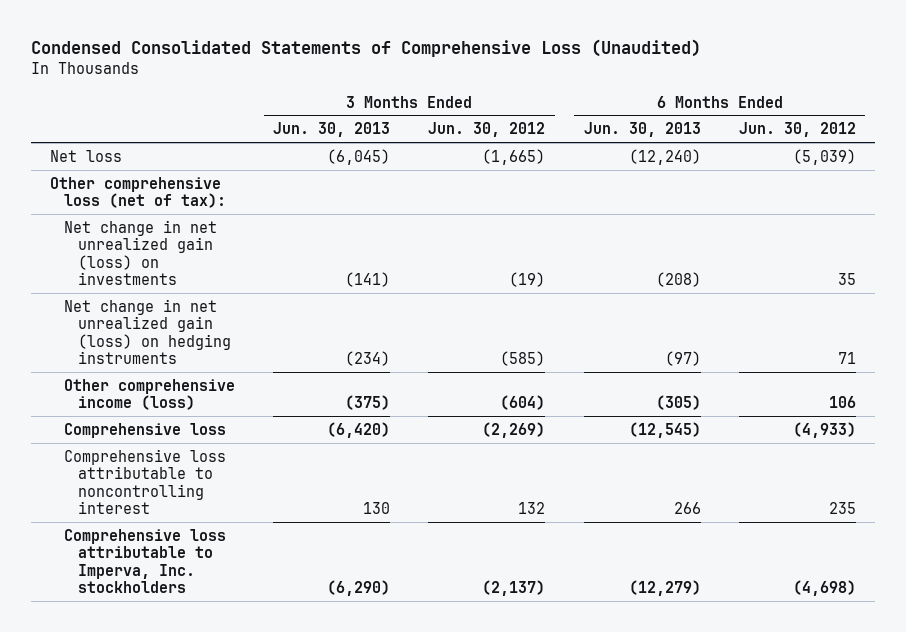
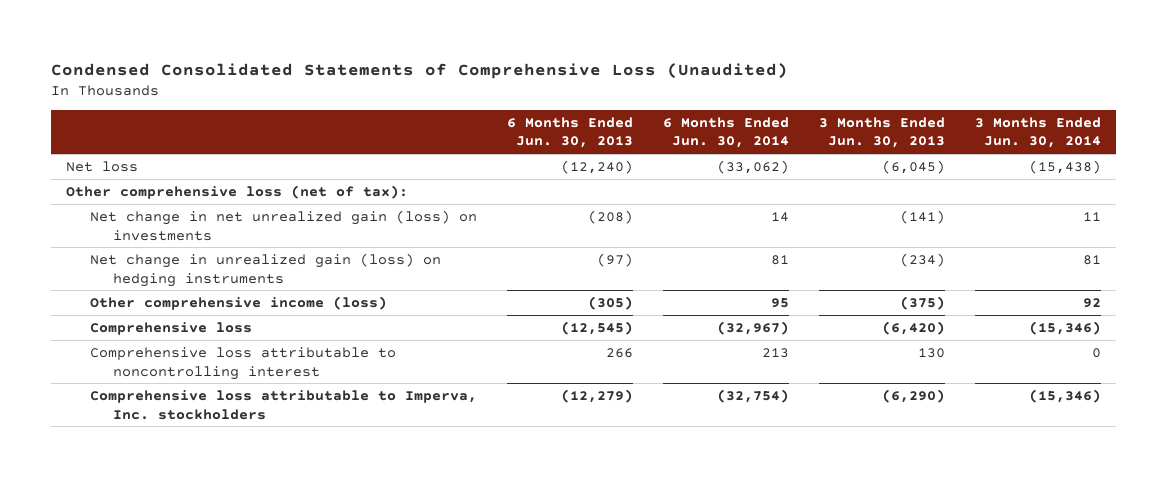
- | 3 Months Ended Jun. 30, 2013 | 3 Months Ended Jun. 30, 2012 | 6 Months Ended Jun. 30, 2013 | 6 Months Ended Jun. 30, 2012
+ | 6 Months Ended Jun. 30, 2013 | 6 Months Ended Jun. 30, 2014 | 3 Months Ended Jun. 30, 2013 | 3 Months Ended Jun. 30, 2014
- Net change in net unrealized gain (loss) on hedging instruments | (234) | (585) | (97) | 71
+ Net change in unrealized gain (loss) on hedging instruments | (97) | 81 | (234) | 81

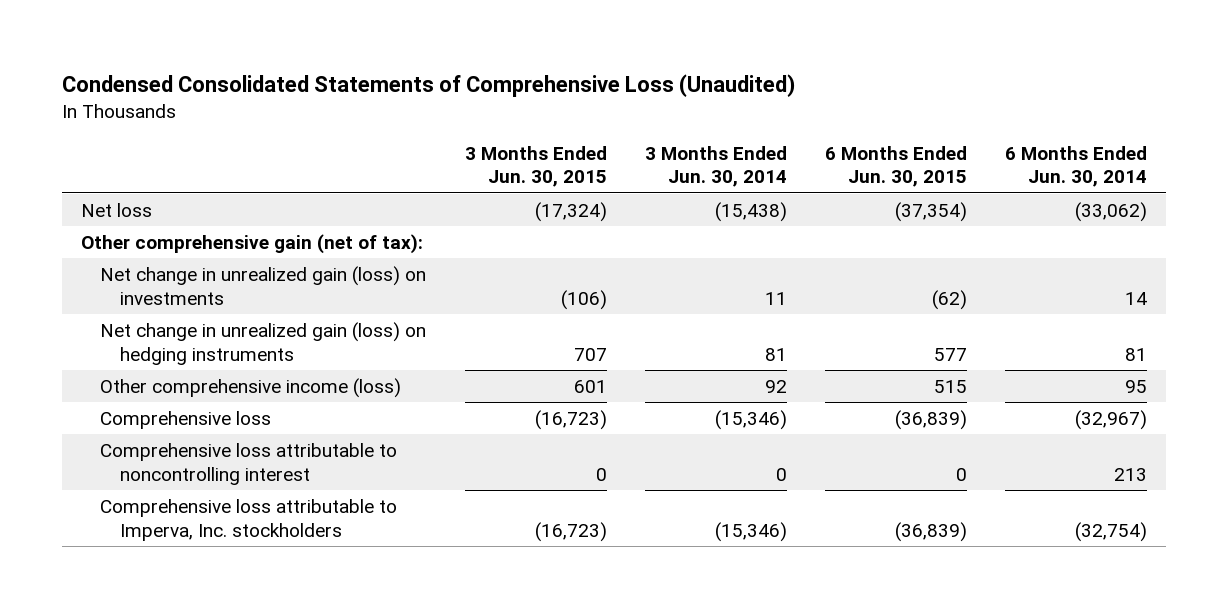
- | 6 Months Ended Jun. 30, 2013 | 6 Months Ended Jun. 30, 2014 | 3 Months Ended Jun. 30, 2013 | 3 Months Ended Jun. 30, 2014
+ | 3 Months Ended Jun. 30, 2015 | 3 Months Ended Jun. 30, 2014 | 6 Months Ended Jun. 30, 2015 | 6 Months Ended Jun. 30, 2014
- Other comprehensive loss (net of tax):
- Net change in net unrealized gain (loss) on investments | (208) | 14 | (141) | 11
+ Other comprehensive gain (net of tax):
+ Net change in unrealized gain (loss) on investments | (106) | 11 | (62) | 14

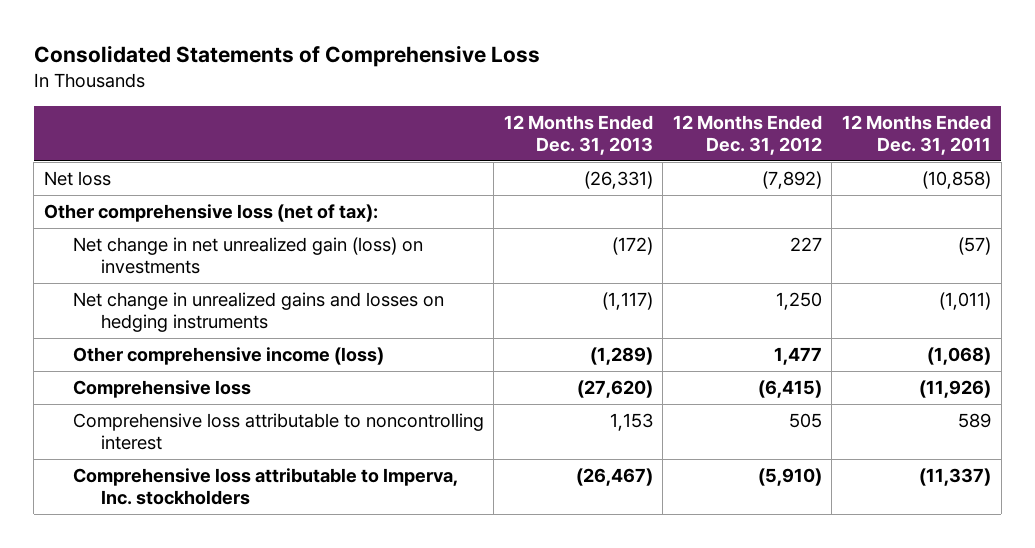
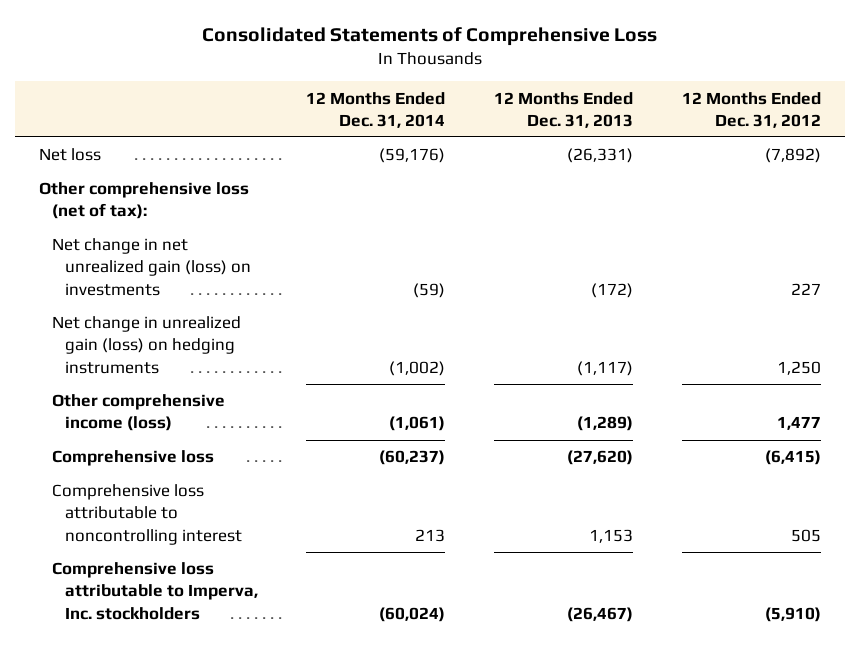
- | 12 Months Ended Dec. 31, 2013 | 12 Months Ended Dec. 31, 2012 | 12 Months Ended Dec. 31, 2011
+ | 12 Months Ended Dec. 31, 2014 | 12 Months Ended Dec. 31, 2013 | 12 Months Ended Dec. 31, 2012
- Net change in unrealized gains and losses on hedging instruments | (1,117) | 1,250 | (1,011)
+ Net change in unrealized gain (loss) on hedging instruments | (1,002) | (1,117) | 1,250

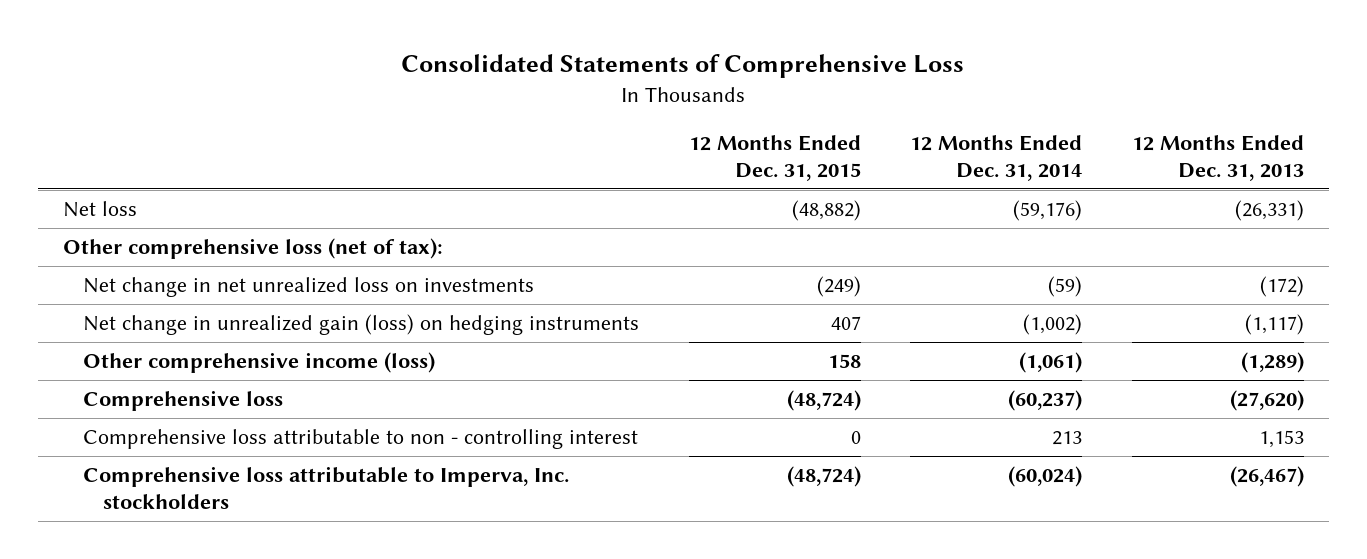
- | 12 Months Ended Dec. 31, 2014 | 12 Months Ended Dec. 31, 2013 | 12 Months Ended Dec. 31, 2012
+ | 12 Months Ended Dec. 31, 2015 | 12 Months Ended Dec. 31, 2014 | 12 Months Ended Dec. 31, 2013
- Net change in net unrealized gain (loss) on investments | (59) | (172) | 227
+ Net change in net unrealized loss on investments | (249) | (59) | (172)
- Comprehensive loss attributable to noncontrolling interest | 213 | 1,153 | 505
+ Comprehensive loss attributable to non - controlling interest | 0 | 213 | 1,153

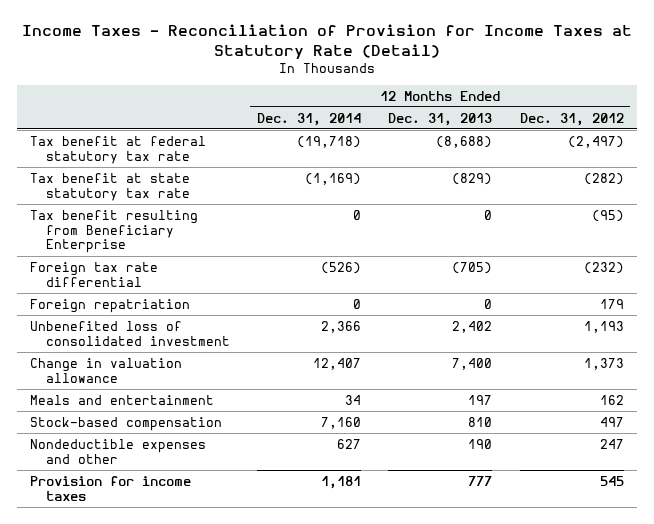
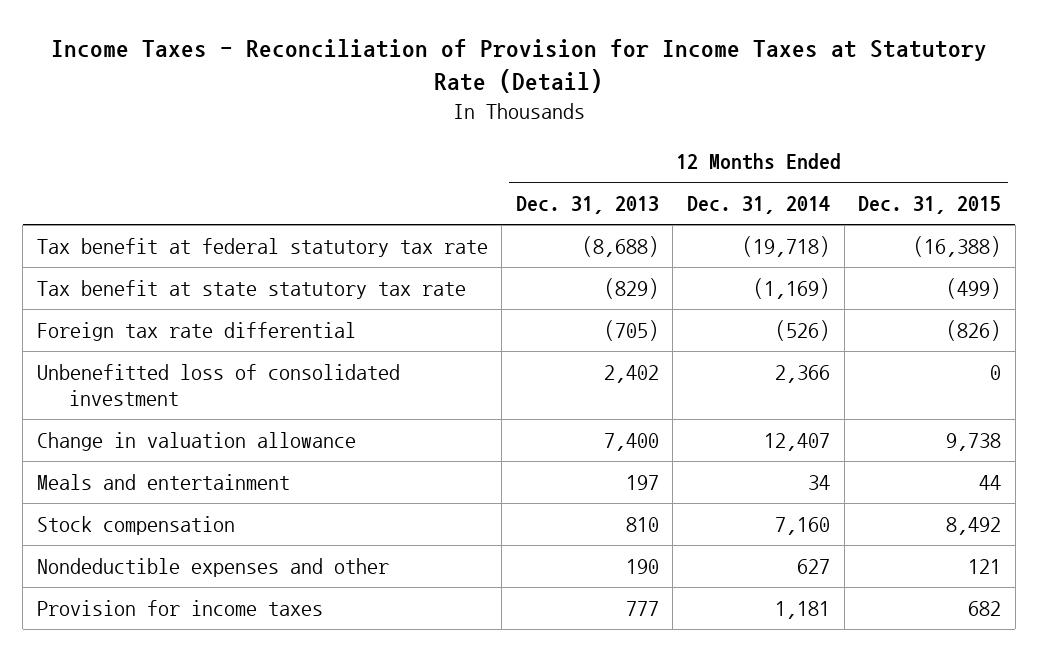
- | 12 Months Ended Dec. 31, 2014 | 12 Months Ended Dec. 31, 2013 | 12 Months Ended Dec. 31, 2012
+ | 12 Months Ended Dec. 31, 2013 | 12 Months Ended Dec. 31, 2014 | 12 Months Ended Dec. 31, 2015
- Tax benefit resulting from Beneficiary Enterprise | 0 | 0 | (95)
- Foreign repatriation | 0 | 0 | 179
- Unbenefited loss of consolidated investment | 2,366 | 2,402 | 1,193
+ Unbenefitted loss of consolidated investment | 2,402 | 2,366 | 0
- Stock-based compensation | 7,160 | 810 | 497
+ Stock compensation | 810 | 7,160 | 8,492

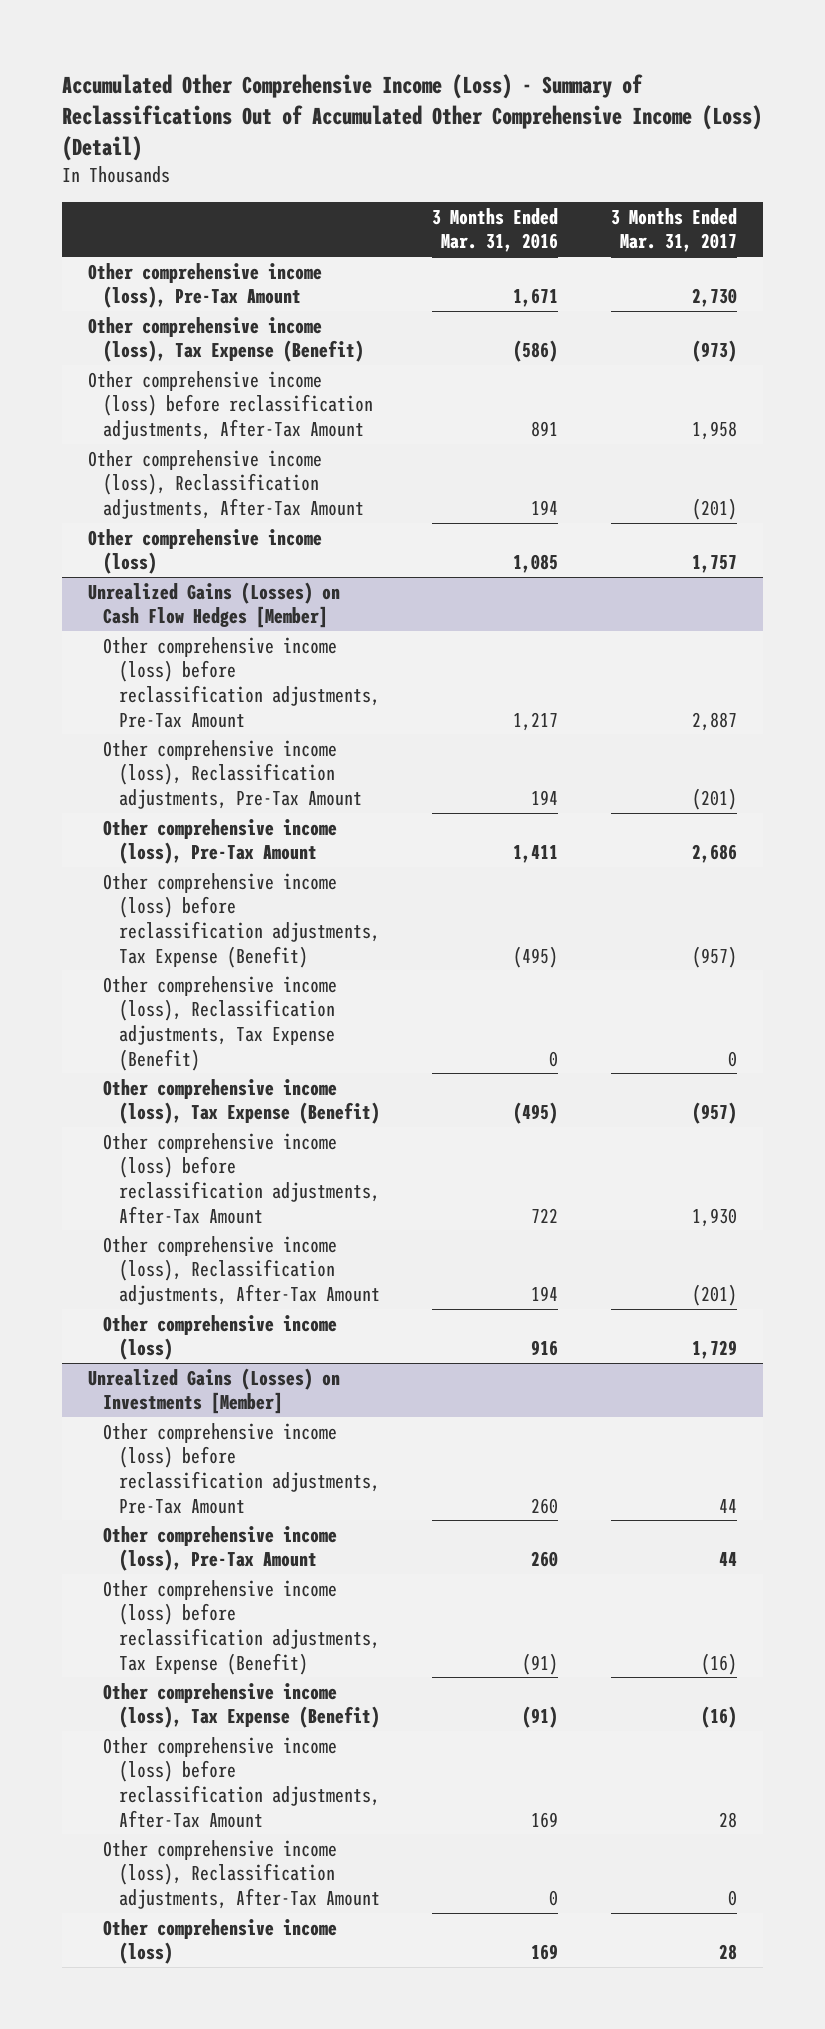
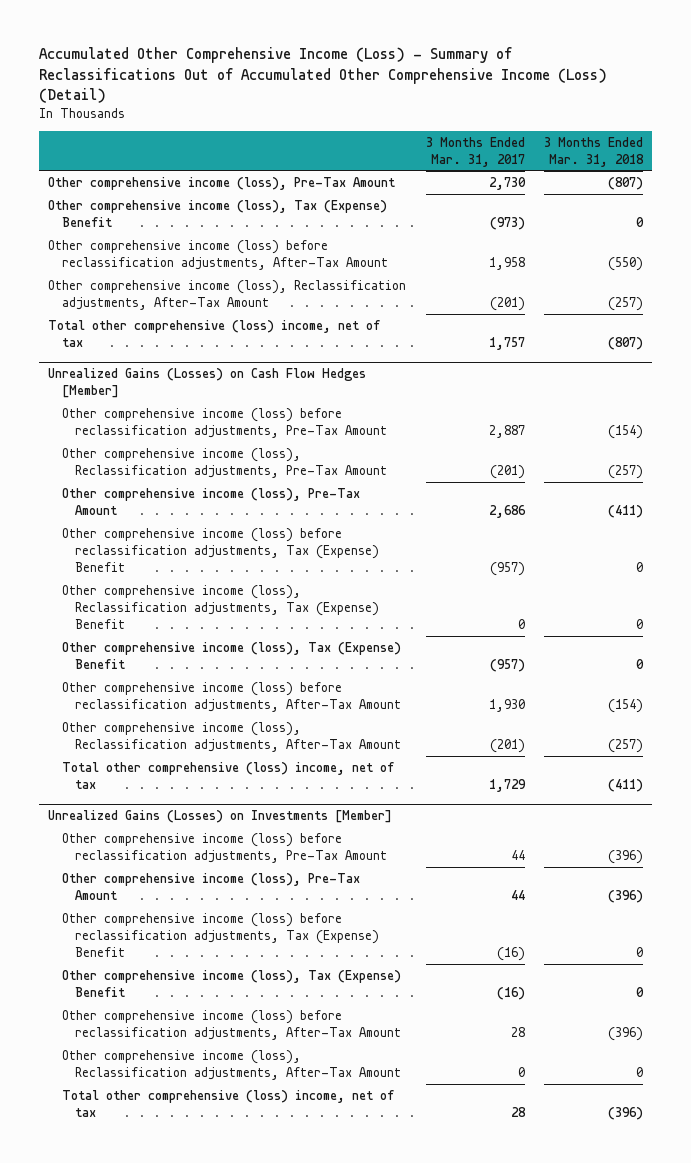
- | 3 Months Ended Mar. 31, 2016 | 3 Months Ended Mar. 31, 2017
+ | 3 Months Ended Mar. 31, 2017 | 3 Months Ended Mar. 31, 2018
- Other comprehensive income (loss), Tax Expense (Benefit) | (586) | (973)
+ Other comprehensive income (loss), Tax (Expense) Benefit | (973) | 0
- Other comprehensive income (loss) | 1,085 | 1,757
+ Total other comprehensive (loss) income, net of tax | 1,757 | (807)
@ Unrealized Gains (Losses) on Cash Flow Hedges [Member]
- Other comprehensive income (loss) before reclassification adjustments, Tax Expense (Benefit) | (495) | (957)
- Other comprehensive income (loss), Reclassification adjustments, Tax Expense (Benefit) | 0 | 0
- Other comprehensive income (loss), Tax Expense (Benefit) | (495) | (957)
+ Other comprehensive income (loss) before reclassification adjustments, Tax (Expense) Benefit | (957) | 0
+ Other comprehensive income (loss), Reclassification adjustments, Tax (Expense) Benefit | 0 | 0
+ Other comprehensive income (loss), Tax (Expense) Benefit | (957) | 0
- Other comprehensive income (loss) | 916 | 1,729
+ Total other comprehensive (loss) income, net of tax | 1,729 | (411)
@ Unrealized Gains (Losses) on Investments [Member]
- Other comprehensive income (loss) before reclassification adjustments, Tax Expense (Benefit) | (91) | (16)
- Other comprehensive income (loss), Tax Expense (Benefit) | (91) | (16)
+ Other comprehensive income (loss) before reclassification adjustments, Tax (Expense) Benefit | (16) | 0
+ Other comprehensive income (loss), Tax (Expense) Benefit | (16) | 0
- Other comprehensive income (loss) | 169 | 28
+ Total other comprehensive (loss) income, net of tax | 28 | (396)

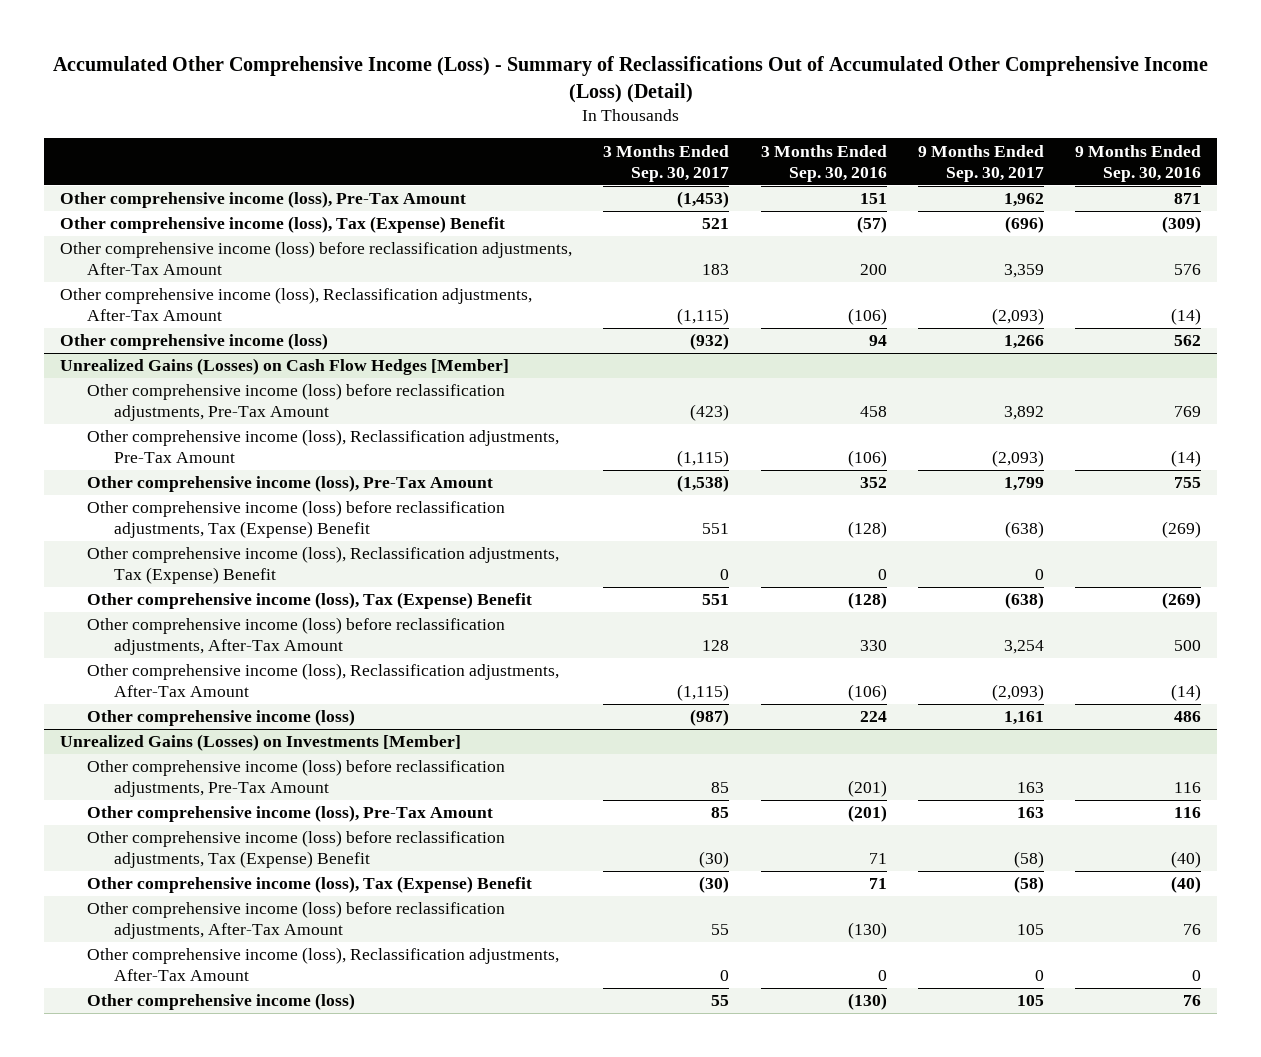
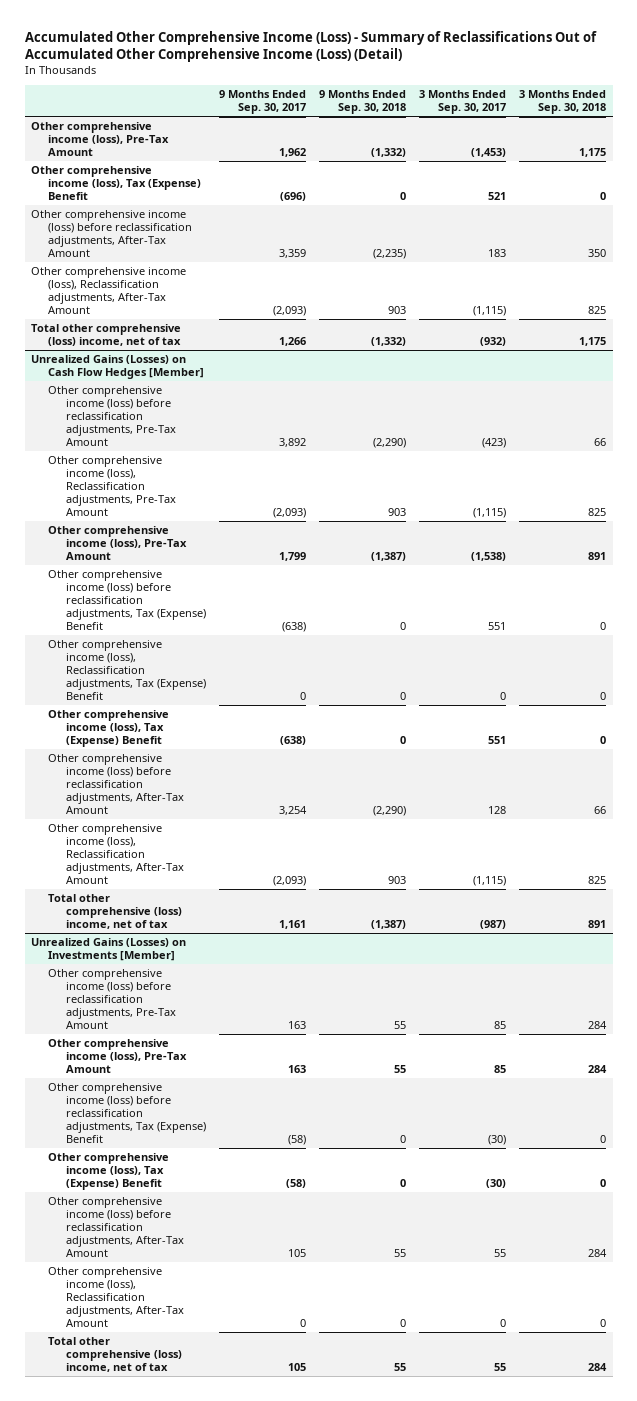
- | 3 Months Ended Sep. 30, 2017 | 3 Months Ended Sep. 30, 2016 | 9 Months Ended Sep. 30, 2017 | 9 Months Ended Sep. 30, 2016
+ | 9 Months Ended Sep. 30, 2017 | 9 Months Ended Sep. 30, 2018 | 3 Months Ended Sep. 30, 2017 | 3 Months Ended Sep. 30, 2018
- Other comprehensive income (loss) | (932) | 94 | 1,266 | 562
+ Total other comprehensive (loss) income, net of tax | 1,266 | (1,332) | (932) | 1,175
@ Unrealized Gains (Losses) on Cash Flow Hedges [Member]
- Other comprehensive income (loss) | (987) | 224 | 1,161 | 486
+ Total other comprehensive (loss) income, net of tax | 1,161 | (1,387) | (987) | 891
@ Unrealized Gains (Losses) on Investments [Member]
- Other comprehensive income (loss) | 55 | (130) | 105 | 76
+ Total other comprehensive (loss) income, net of tax | 105 | 55 | 55 | 284

